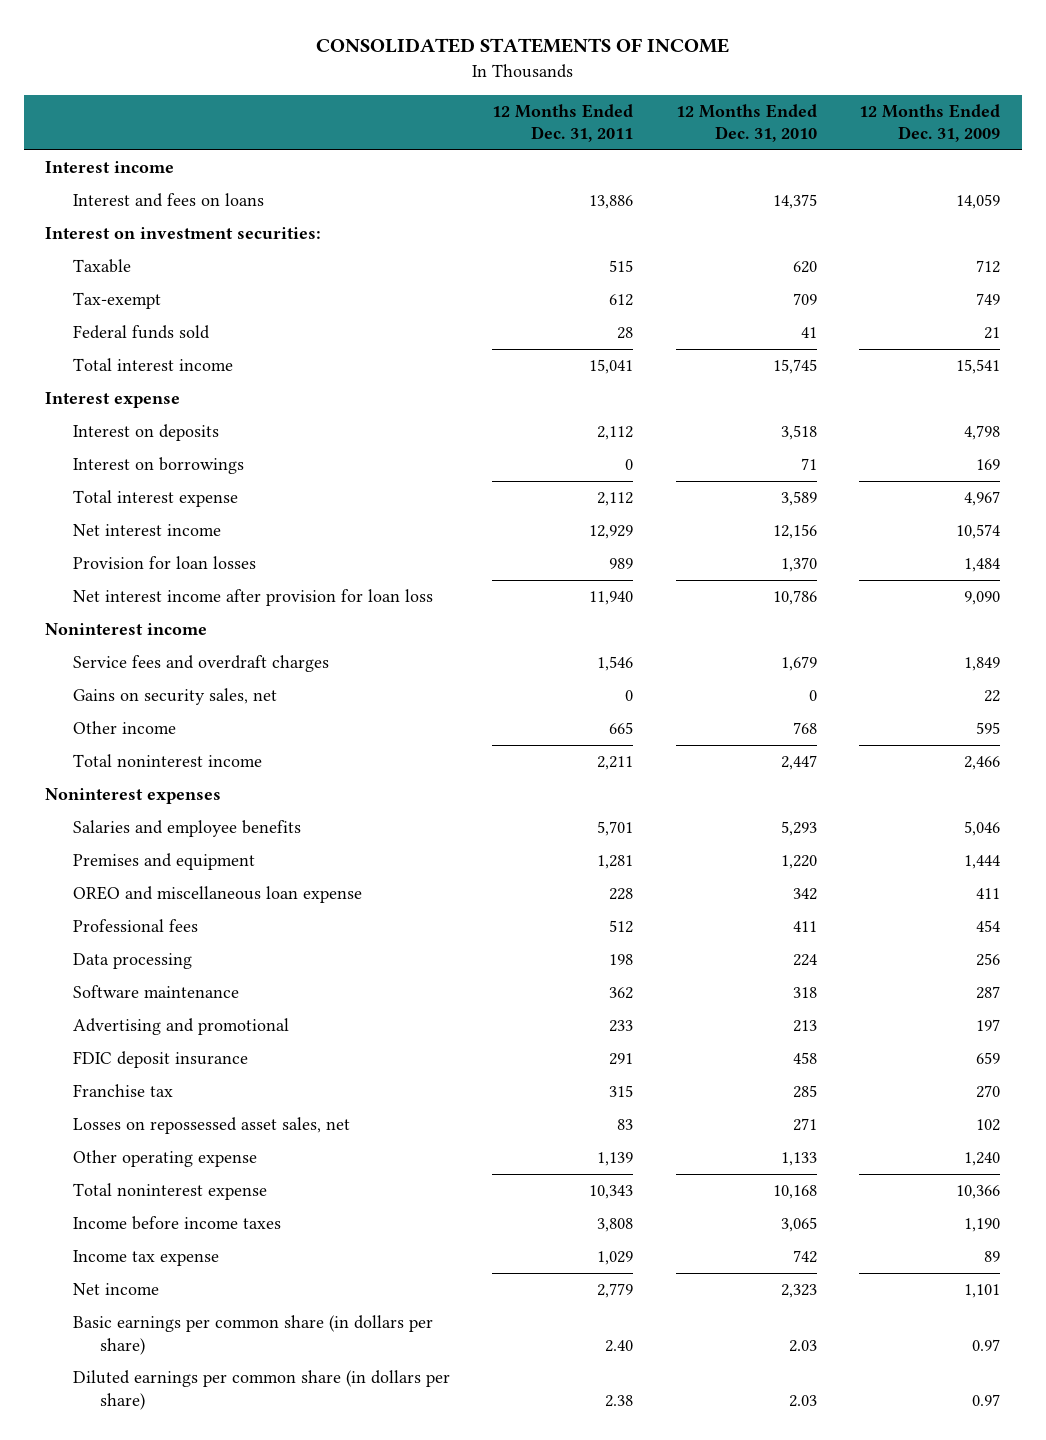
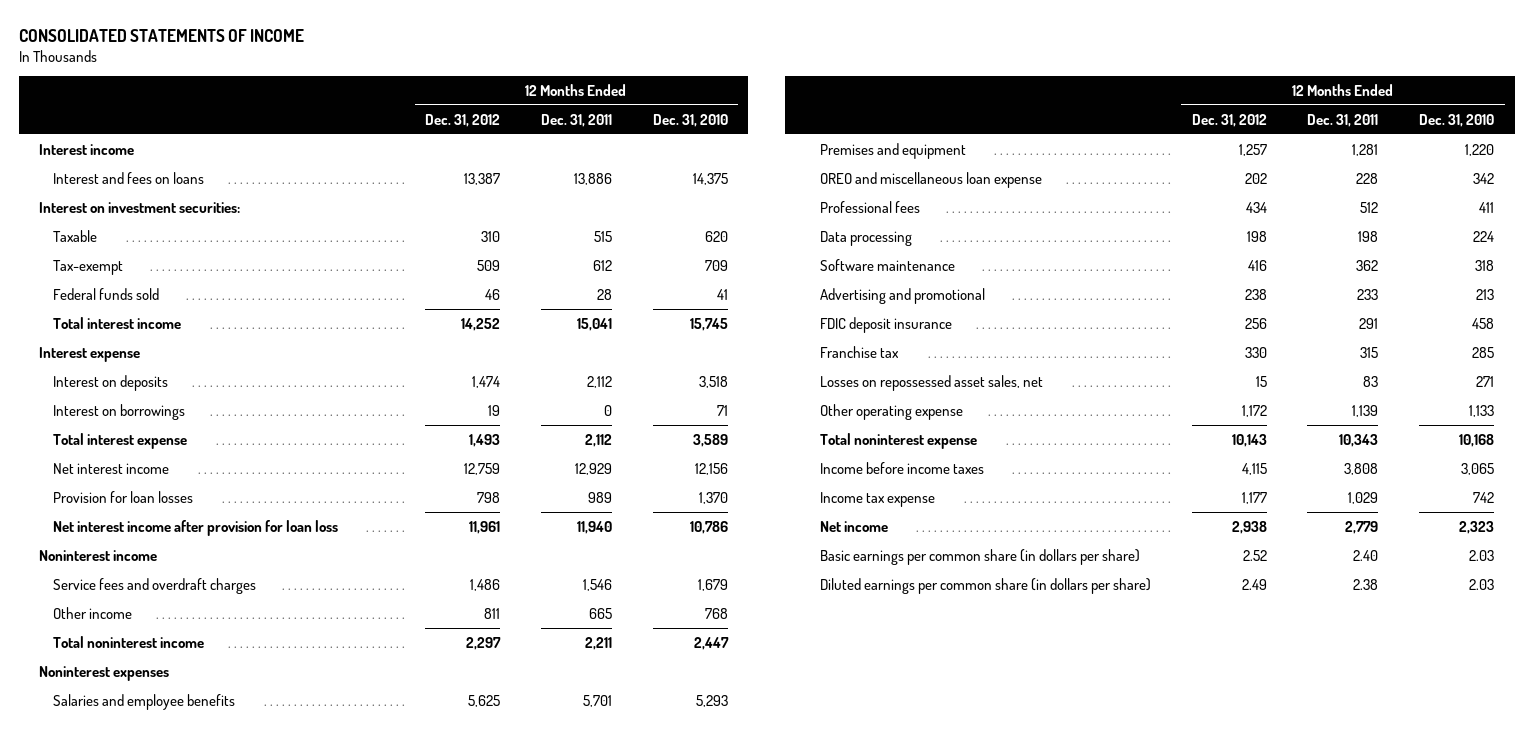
- | 12 Months Ended Dec. 31, 2011 | 12 Months Ended Dec. 31, 2010 | 12 Months Ended Dec. 31, 2009
+ | 12 Months Ended Dec. 31, 2012 | 12 Months Ended Dec. 31, 2011 | 12 Months Ended Dec. 31, 2010
- Gains on security sales, net | 0 | 0 | 22

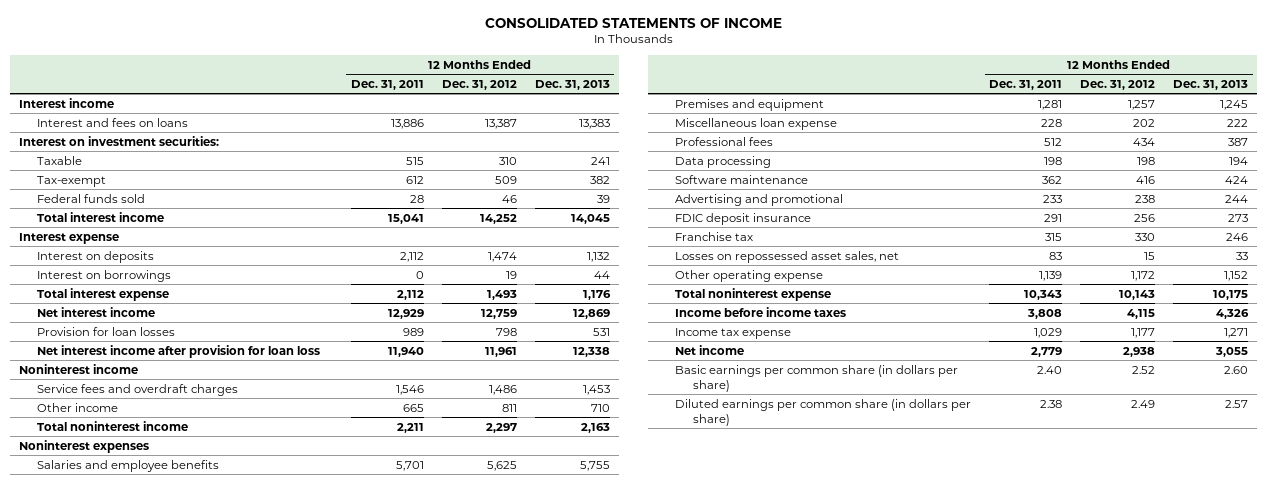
- | 12 Months Ended Dec. 31, 2012 | 12 Months Ended Dec. 31, 2011 | 12 Months Ended Dec. 31, 2010
+ | 12 Months Ended Dec. 31, 2011 | 12 Months Ended Dec. 31, 2012 | 12 Months Ended Dec. 31, 2013
- OREO and miscellaneous loan expense | 202 | 228 | 342
+ Miscellaneous loan expense | 228 | 202 | 222

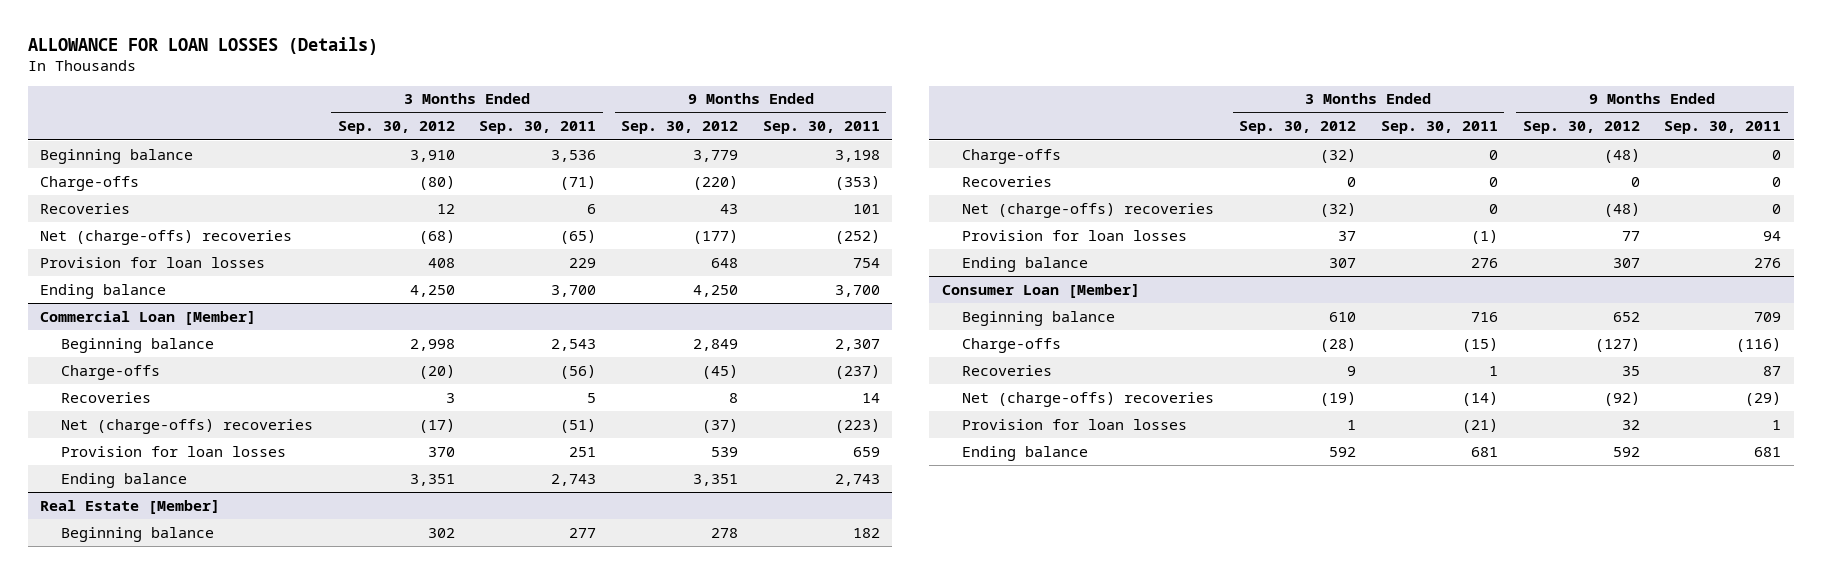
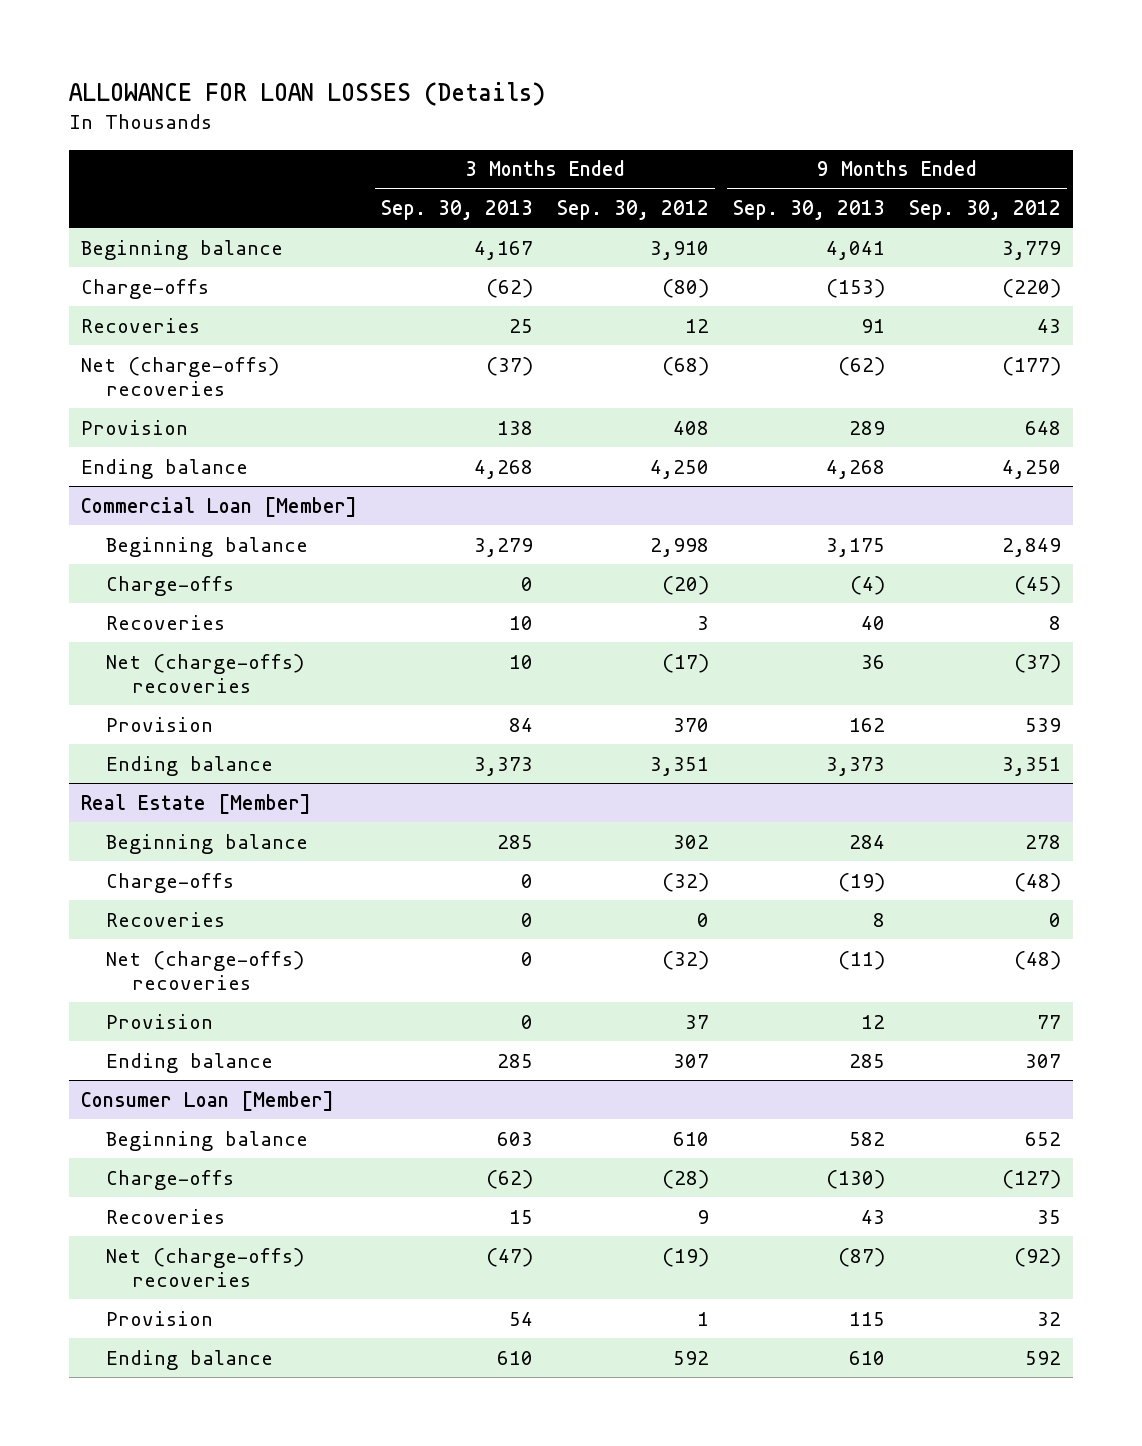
- | 3 Months Ended Sep. 30, 2012 | 3 Months Ended Sep. 30, 2011 | 9 Months Ended Sep. 30, 2012 | 9 Months Ended Sep. 30, 2011
+ | 3 Months Ended Sep. 30, 2013 | 3 Months Ended Sep. 30, 2012 | 9 Months Ended Sep. 30, 2013 | 9 Months Ended Sep. 30, 2012
- Provision for loan losses | 408 | 229 | 648 | 754
+ Provision | 138 | 408 | 289 | 648
@ Commercial Loan [Member]
- Provision for loan losses | 370 | 251 | 539 | 659
+ Provision | 84 | 370 | 162 | 539
@ Real Estate [Member]
- Provision for loan losses | 37 | (1) | 77 | 94
+ Provision | 0 | 37 | 12 | 77
@ Consumer Loan [Member]
- Provision for loan losses | 1 | (21) | 32 | 1
+ Provision | 54 | 1 | 115 | 32

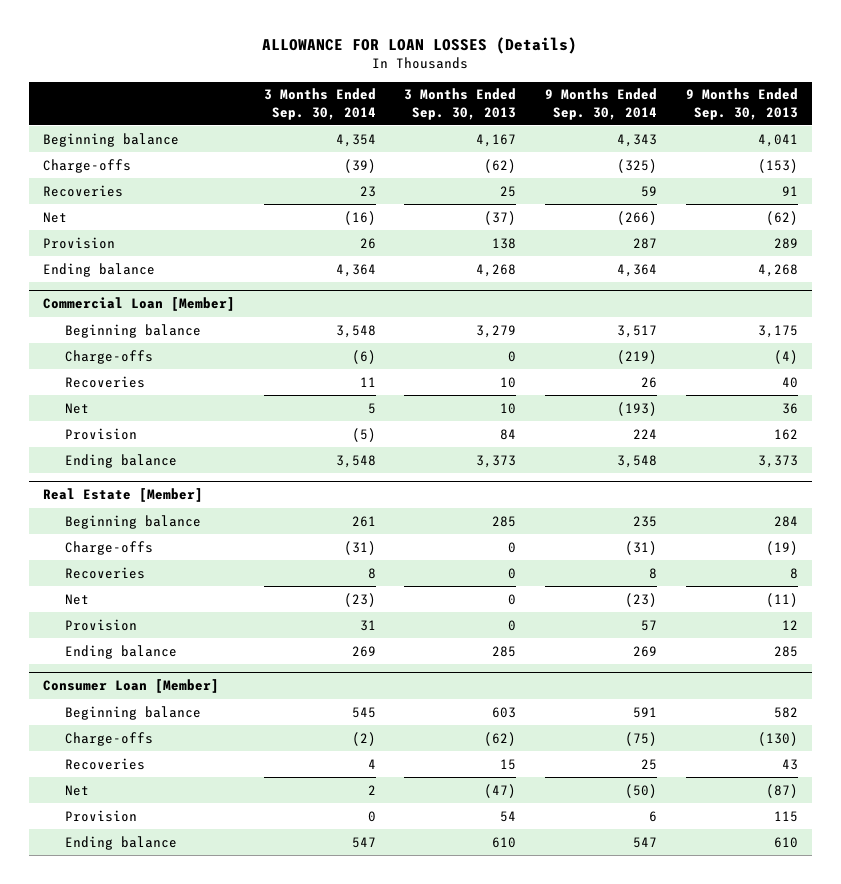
- | 3 Months Ended Sep. 30, 2013 | 3 Months Ended Sep. 30, 2012 | 9 Months Ended Sep. 30, 2013 | 9 Months Ended Sep. 30, 2012
+ | 3 Months Ended Sep. 30, 2014 | 3 Months Ended Sep. 30, 2013 | 9 Months Ended Sep. 30, 2014 | 9 Months Ended Sep. 30, 2013
- Net (charge-offs) recoveries | (37) | (68) | (62) | (177)
+ Net | (16) | (37) | (266) | (62)
@ Commercial Loan [Member]
- Net (charge-offs) recoveries | 10 | (17) | 36 | (37)
+ Net | 5 | 10 | (193) | 36
@ Real Estate [Member]
- Net (charge-offs) recoveries | 0 | (32) | (11) | (48)
+ Net | (23) | 0 | (23) | (11)
@ Consumer Loan [Member]
- Net (charge-offs) recoveries | (47) | (19) | (87) | (92)
+ Net | 2 | (47) | (50) | (87)

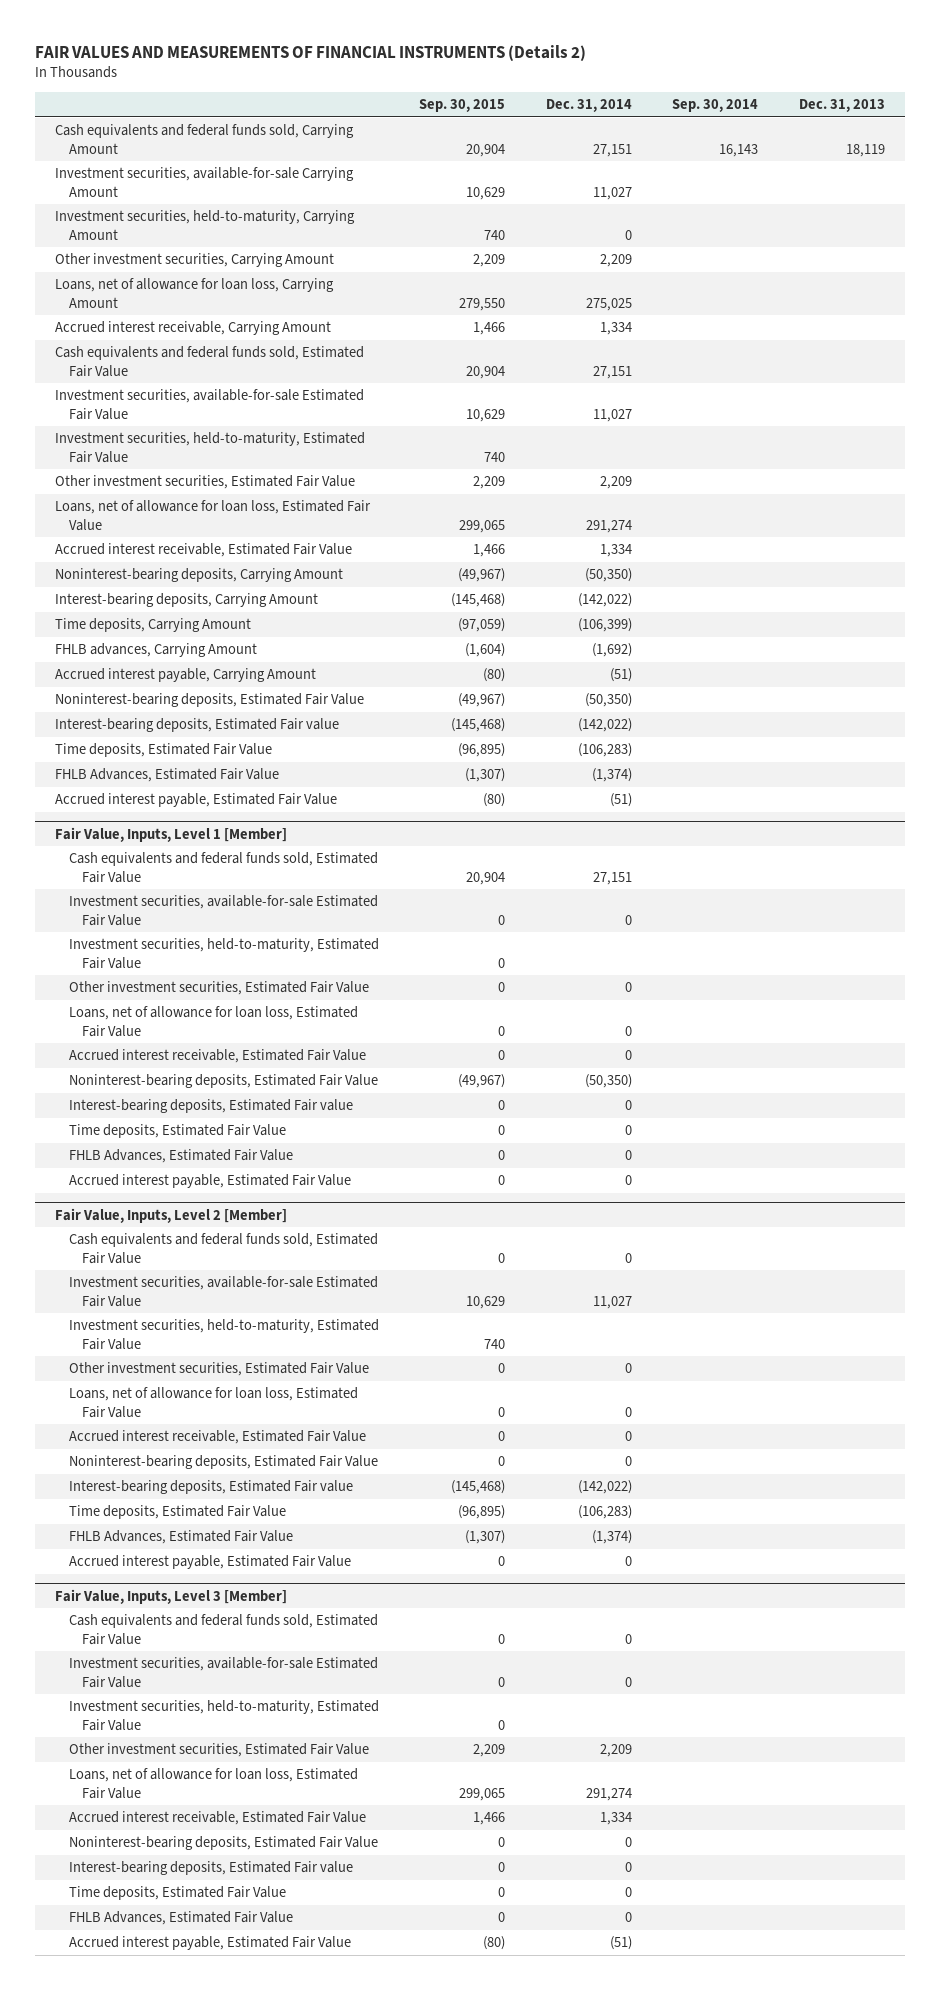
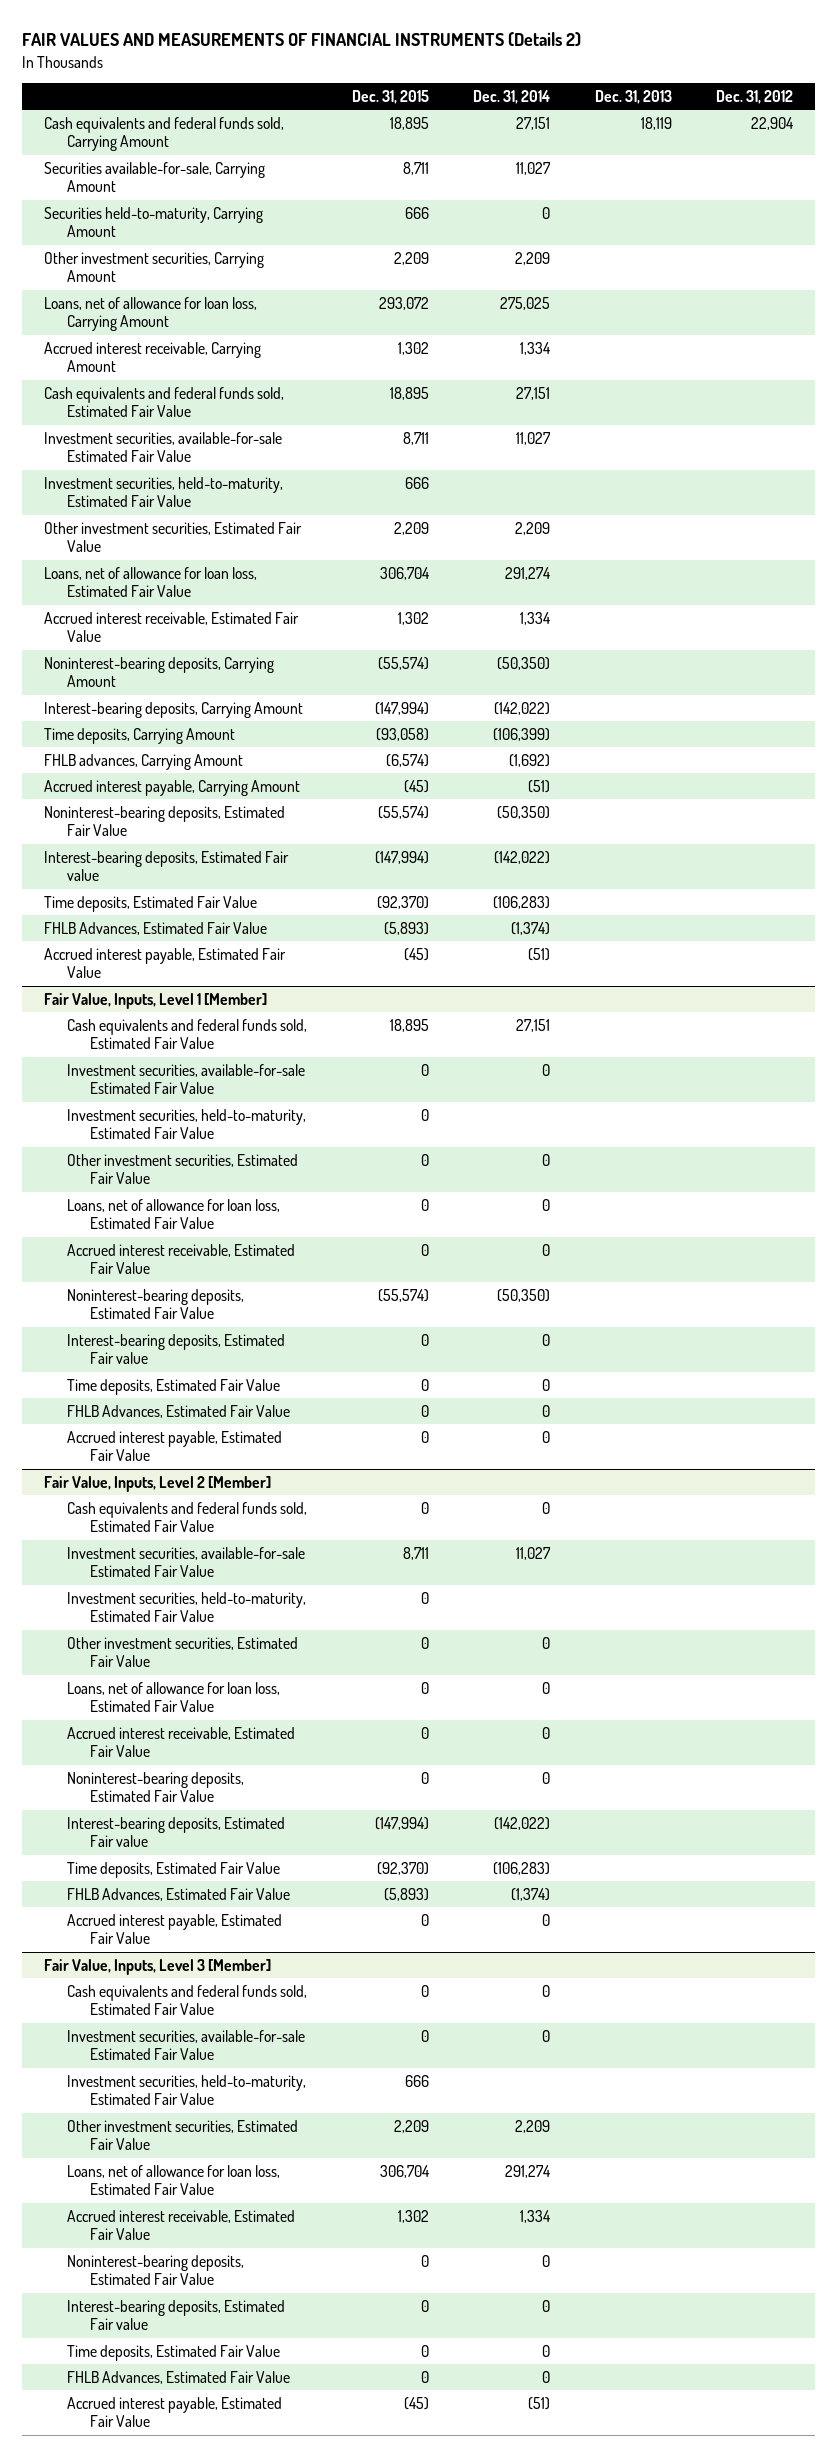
- | Sep. 30, 2015 | Dec. 31, 2014 | Sep. 30, 2014 | Dec. 31, 2013
+ | Dec. 31, 2015 | Dec. 31, 2014 | Dec. 31, 2013 | Dec. 31, 2012
- Investment securities, available-for-sale Carrying Amount | 10,629 | 11,027 | |
- Investment securities, held-to-maturity, Carrying Amount | 740 | 0 | |
+ Securities available-for-sale, Carrying Amount | 8,711 | 11,027 | |
+ Securities held-to-maturity, Carrying Amount | 666 | 0 | |

